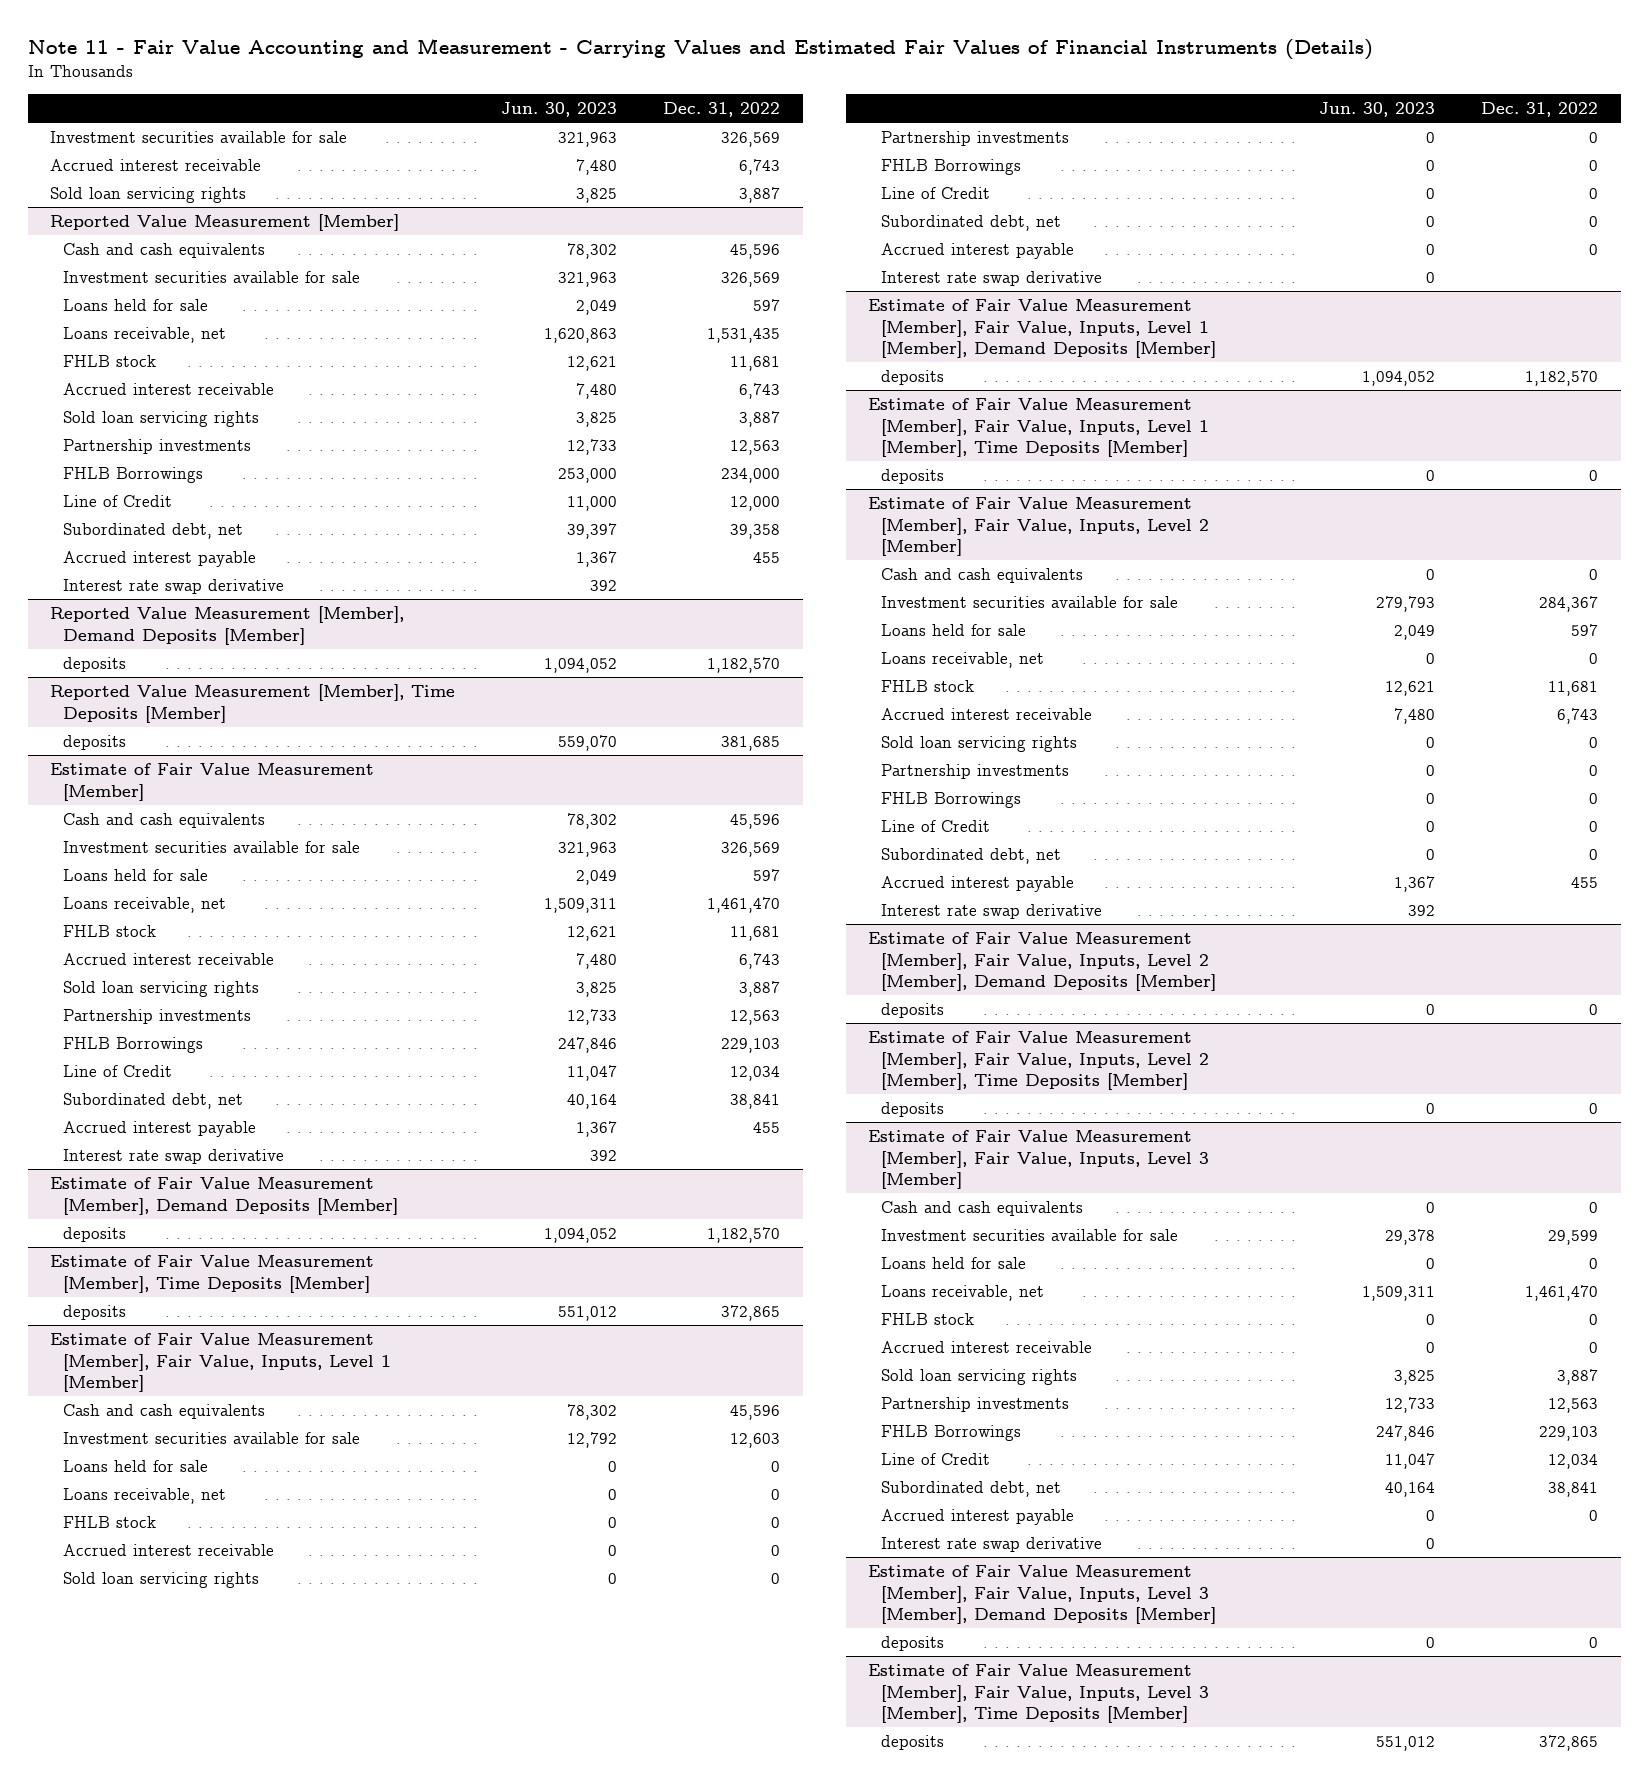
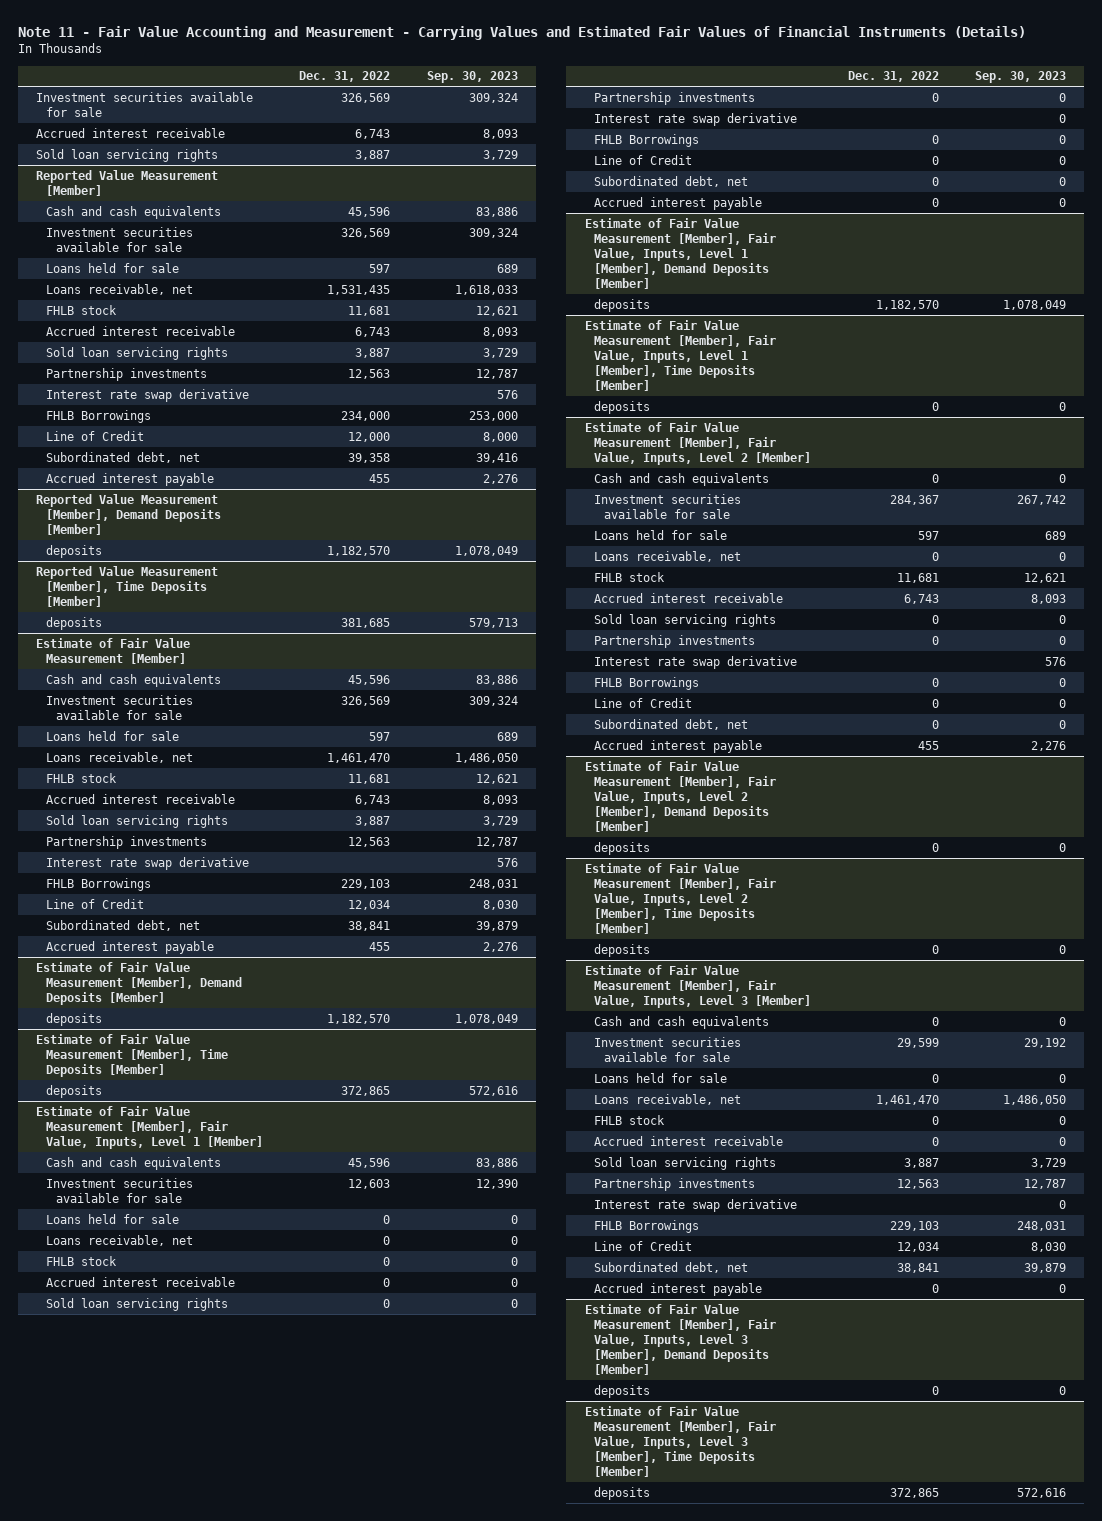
- | Jun. 30, 2023 | Dec. 31, 2022
+ | Dec. 31, 2022 | Sep. 30, 2023
@ Reported Value Measurement [Member]
moved up: Interest rate swap derivative | | 576
@ Estimate of Fair Value Measurement [Member]
moved up: Interest rate swap derivative | | 576
@ Estimate of Fair Value Measurement [Member], Fair Value, Inputs, Level 1 [Member]
moved up: Interest rate swap derivative | | 0
@ Estimate of Fair Value Measurement [Member], Fair Value, Inputs, Level 2 [Member]
moved up: Interest rate swap derivative | | 576
@ Estimate of Fair Value Measurement [Member], Fair Value, Inputs, Level 3 [Member]
moved up: Interest rate swap derivative | | 0

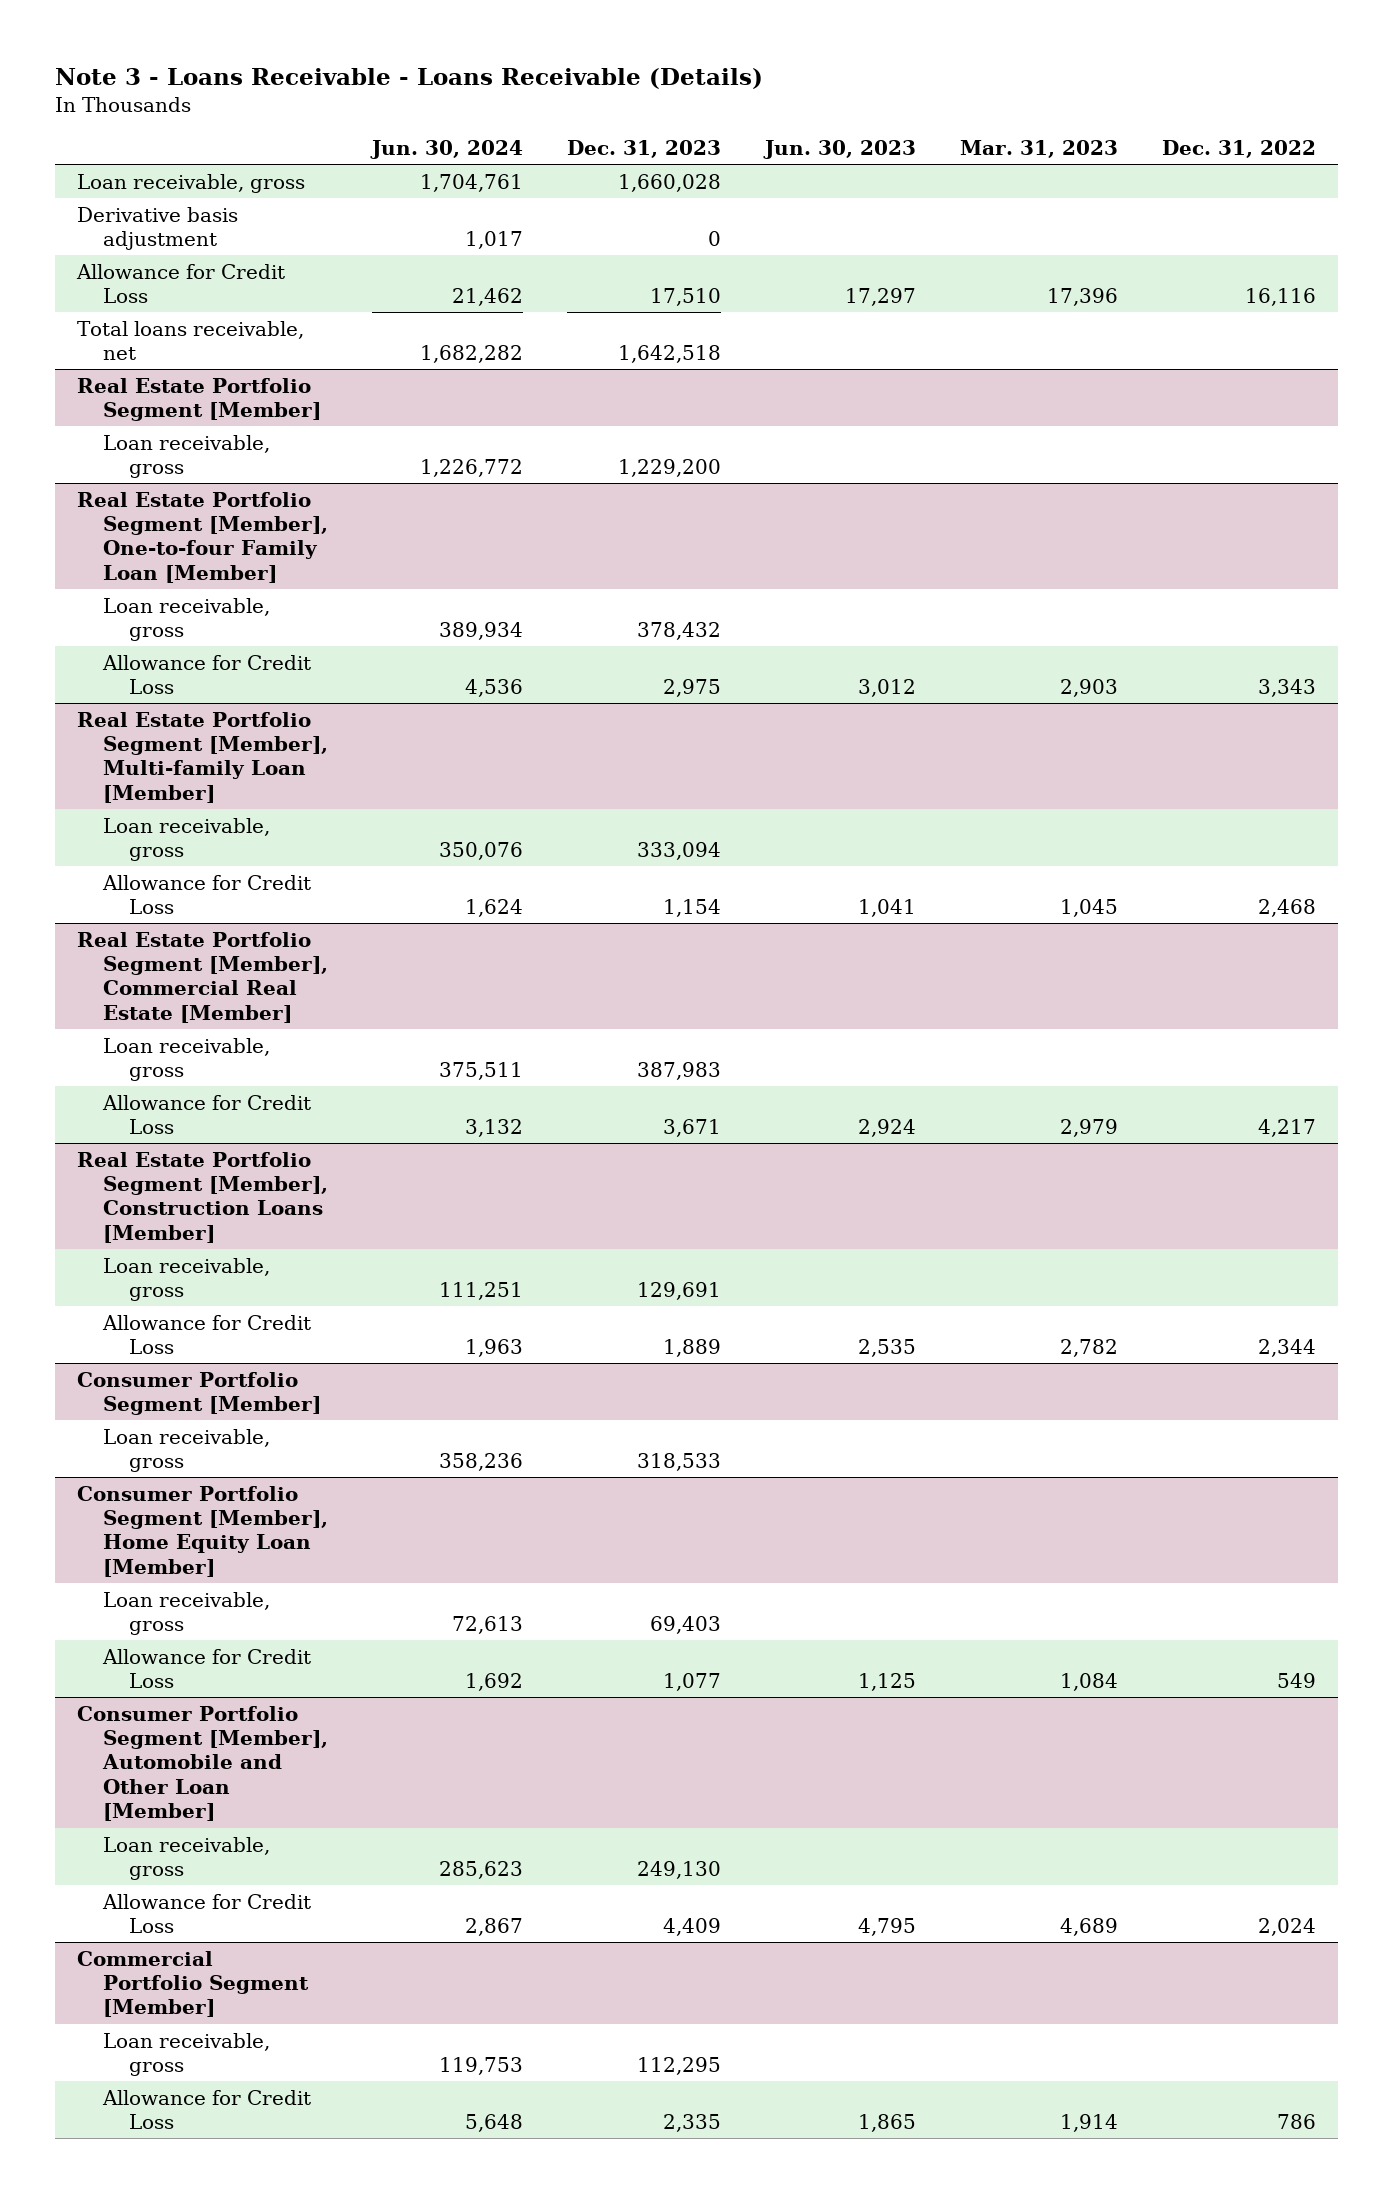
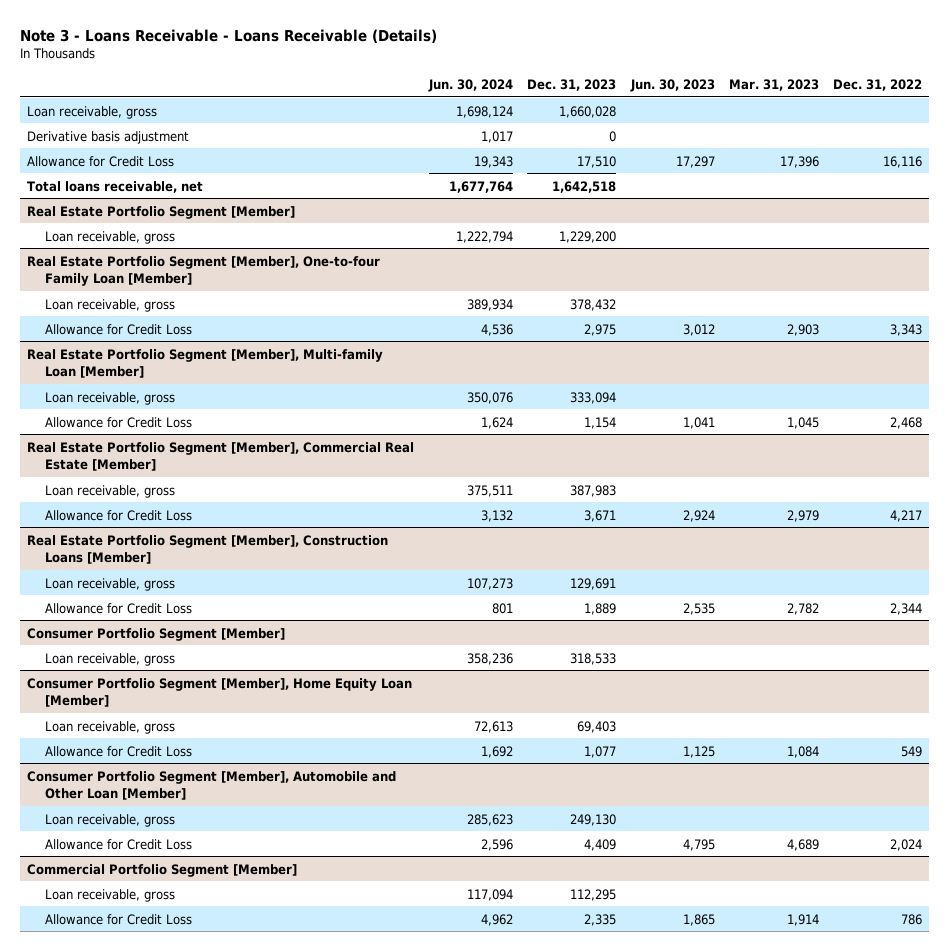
- Loan receivable, gross | 1,704,761 | 1,660,028 | | |
+ Loan receivable, gross | 1,698,124 | 1,660,028 | | |
- Allowance for Credit Loss | 21,462 | 17,510 | 17,297 | 17,396 | 16,116
- Total loans receivable, net | 1,682,282 | 1,642,518 | | |
+ Allowance for Credit Loss | 19,343 | 17,510 | 17,297 | 17,396 | 16,116
+ Total loans receivable, net | 1,677,764 | 1,642,518 | | |
@ Real Estate Portfolio Segment [Member]
- Loan receivable, gross | 1,226,772 | 1,229,200 | | |
+ Loan receivable, gross | 1,222,794 | 1,229,200 | | |
@ Real Estate Portfolio Segment [Member], Construction Loans [Member]
- Loan receivable, gross | 111,251 | 129,691 | | |
- Allowance for Credit Loss | 1,963 | 1,889 | 2,535 | 2,782 | 2,344
+ Loan receivable, gross | 107,273 | 129,691 | | |
+ Allowance for Credit Loss | 801 | 1,889 | 2,535 | 2,782 | 2,344
@ Consumer Portfolio Segment [Member], Automobile and Other Loan [Member]
- Allowance for Credit Loss | 2,867 | 4,409 | 4,795 | 4,689 | 2,024
+ Allowance for Credit Loss | 2,596 | 4,409 | 4,795 | 4,689 | 2,024
@ Commercial Portfolio Segment [Member]
- Loan receivable, gross | 119,753 | 112,295 | | |
- Allowance for Credit Loss | 5,648 | 2,335 | 1,865 | 1,914 | 786
+ Loan receivable, gross | 117,094 | 112,295 | | |
+ Allowance for Credit Loss | 4,962 | 2,335 | 1,865 | 1,914 | 786

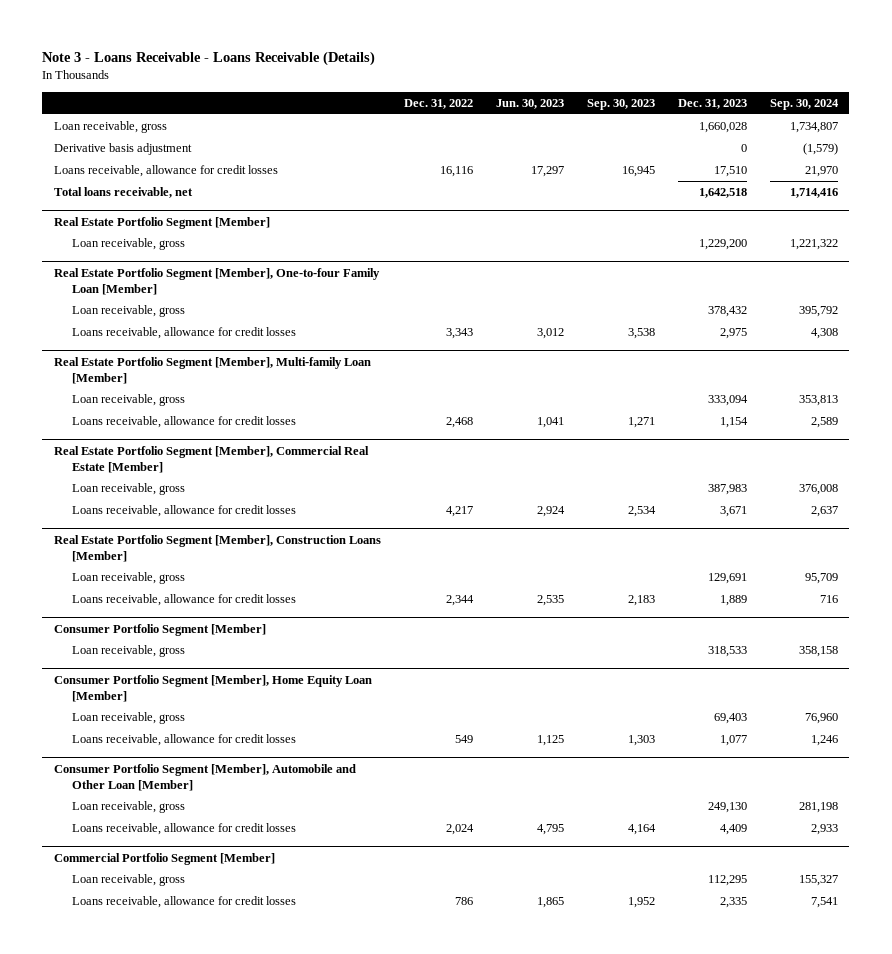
- | Jun. 30, 2024 | Dec. 31, 2023 | Jun. 30, 2023 | Mar. 31, 2023 | Dec. 31, 2022
+ | Dec. 31, 2022 | Jun. 30, 2023 | Sep. 30, 2023 | Dec. 31, 2023 | Sep. 30, 2024
- Allowance for Credit Loss | 19,343 | 17,510 | 17,297 | 17,396 | 16,116
+ Loans receivable, allowance for credit losses | 16,116 | 17,297 | 16,945 | 17,510 | 21,970
@ Real Estate Portfolio Segment [Member], One-to-four Family Loan [Member]
- Allowance for Credit Loss | 4,536 | 2,975 | 3,012 | 2,903 | 3,343
+ Loans receivable, allowance for credit losses | 3,343 | 3,012 | 3,538 | 2,975 | 4,308
@ Real Estate Portfolio Segment [Member], Multi-family Loan [Member]
- Allowance for Credit Loss | 1,624 | 1,154 | 1,041 | 1,045 | 2,468
+ Loans receivable, allowance for credit losses | 2,468 | 1,041 | 1,271 | 1,154 | 2,589
@ Real Estate Portfolio Segment [Member], Commercial Real Estate [Member]
- Allowance for Credit Loss | 3,132 | 3,671 | 2,924 | 2,979 | 4,217
+ Loans receivable, allowance for credit losses | 4,217 | 2,924 | 2,534 | 3,671 | 2,637
@ Real Estate Portfolio Segment [Member], Construction Loans [Member]
- Allowance for Credit Loss | 801 | 1,889 | 2,535 | 2,782 | 2,344
+ Loans receivable, allowance for credit losses | 2,344 | 2,535 | 2,183 | 1,889 | 716
@ Consumer Portfolio Segment [Member], Home Equity Loan [Member]
- Allowance for Credit Loss | 1,692 | 1,077 | 1,125 | 1,084 | 549
+ Loans receivable, allowance for credit losses | 549 | 1,125 | 1,303 | 1,077 | 1,246
@ Consumer Portfolio Segment [Member], Automobile and Other Loan [Member]
- Allowance for Credit Loss | 2,596 | 4,409 | 4,795 | 4,689 | 2,024
+ Loans receivable, allowance for credit losses | 2,024 | 4,795 | 4,164 | 4,409 | 2,933
@ Commercial Portfolio Segment [Member]
- Allowance for Credit Loss | 4,962 | 2,335 | 1,865 | 1,914 | 786
+ Loans receivable, allowance for credit losses | 786 | 1,865 | 1,952 | 2,335 | 7,541

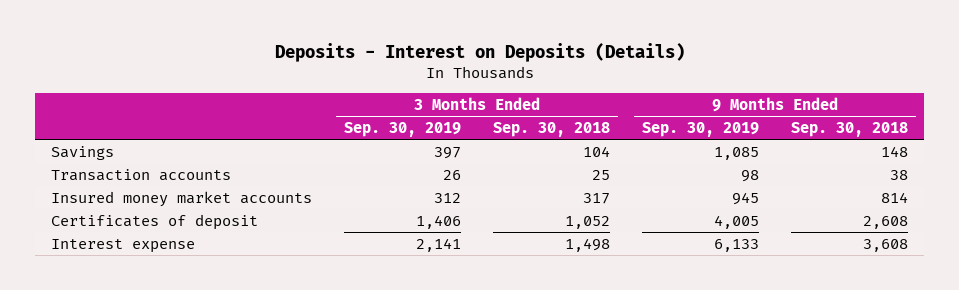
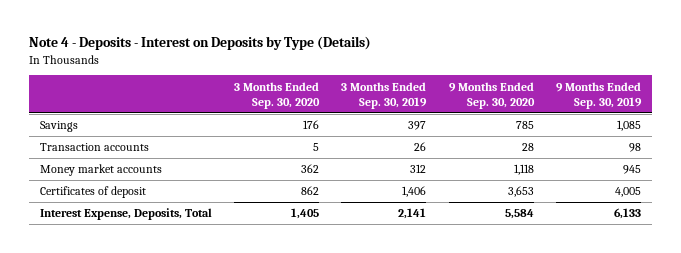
- Deposits - Interest on Deposits (Details)
+ Note 4 - Deposits - Interest on Deposits by Type (Details)
- | 3 Months Ended Sep. 30, 2019 | 3 Months Ended Sep. 30, 2018 | 9 Months Ended Sep. 30, 2019 | 9 Months Ended Sep. 30, 2018
+ | 3 Months Ended Sep. 30, 2020 | 3 Months Ended Sep. 30, 2019 | 9 Months Ended Sep. 30, 2020 | 9 Months Ended Sep. 30, 2019
- Insured money market accounts | 312 | 317 | 945 | 814
+ Money market accounts | 362 | 312 | 1,118 | 945
- Interest expense | 2,141 | 1,498 | 6,133 | 3,608
+ Interest Expense, Deposits, Total | 1,405 | 2,141 | 5,584 | 6,133

